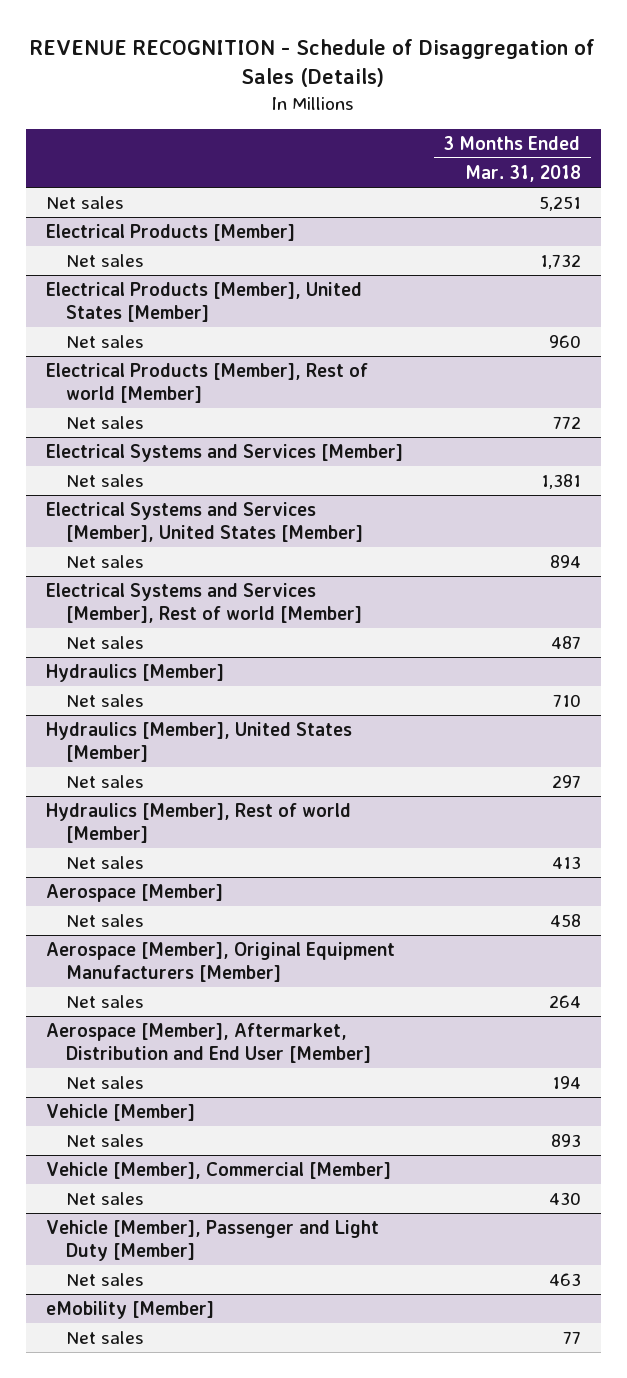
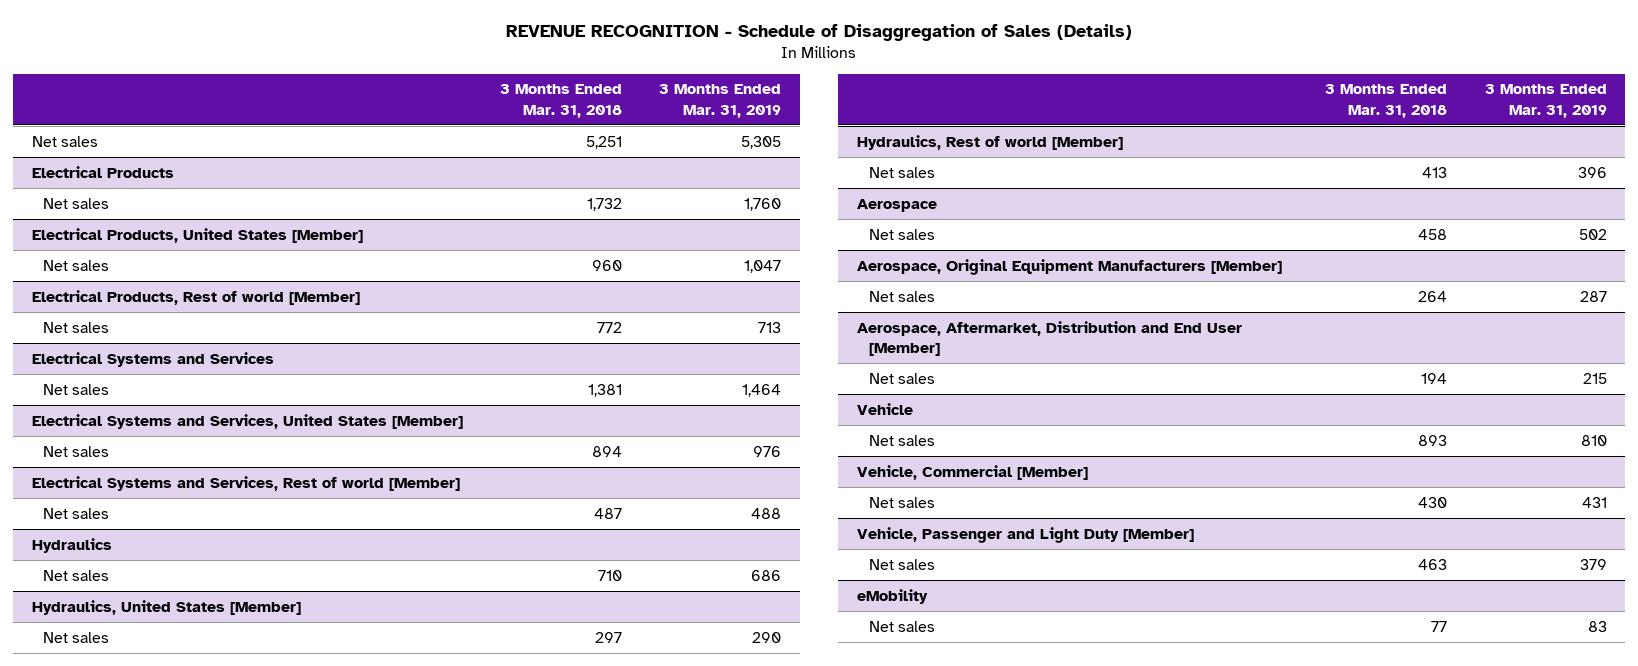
- | 3 Months Ended Mar. 31, 2018
+ | 3 Months Ended Mar. 31, 2018 | 3 Months Ended Mar. 31, 2019
- Electrical Products [Member]
+ Electrical Products
- Electrical Products [Member], United States [Member]
+ Electrical Products, United States [Member]
- Electrical Products [Member], Rest of world [Member]
+ Electrical Products, Rest of world [Member]
- Electrical Systems and Services [Member]
+ Electrical Systems and Services
- Electrical Systems and Services [Member], United States [Member]
+ Electrical Systems and Services, United States [Member]
- Electrical Systems and Services [Member], Rest of world [Member]
+ Electrical Systems and Services, Rest of world [Member]
- Hydraulics [Member]
+ Hydraulics
- Hydraulics [Member], United States [Member]
+ Hydraulics, United States [Member]
- Hydraulics [Member], Rest of world [Member]
+ Hydraulics, Rest of world [Member]
- Aerospace [Member]
+ Aerospace
- Aerospace [Member], Original Equipment Manufacturers [Member]
+ Aerospace, Original Equipment Manufacturers [Member]
- Aerospace [Member], Aftermarket, Distribution and End User [Member]
+ Aerospace, Aftermarket, Distribution and End User [Member]
- Vehicle [Member]
+ Vehicle
- Vehicle [Member], Commercial [Member]
+ Vehicle, Commercial [Member]
- Vehicle [Member], Passenger and Light Duty [Member]
+ Vehicle, Passenger and Light Duty [Member]
- eMobility [Member]
+ eMobility

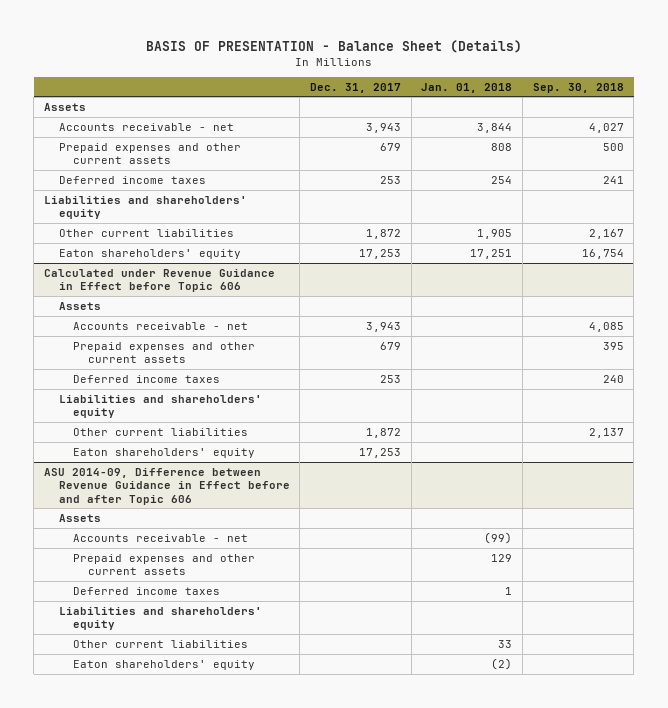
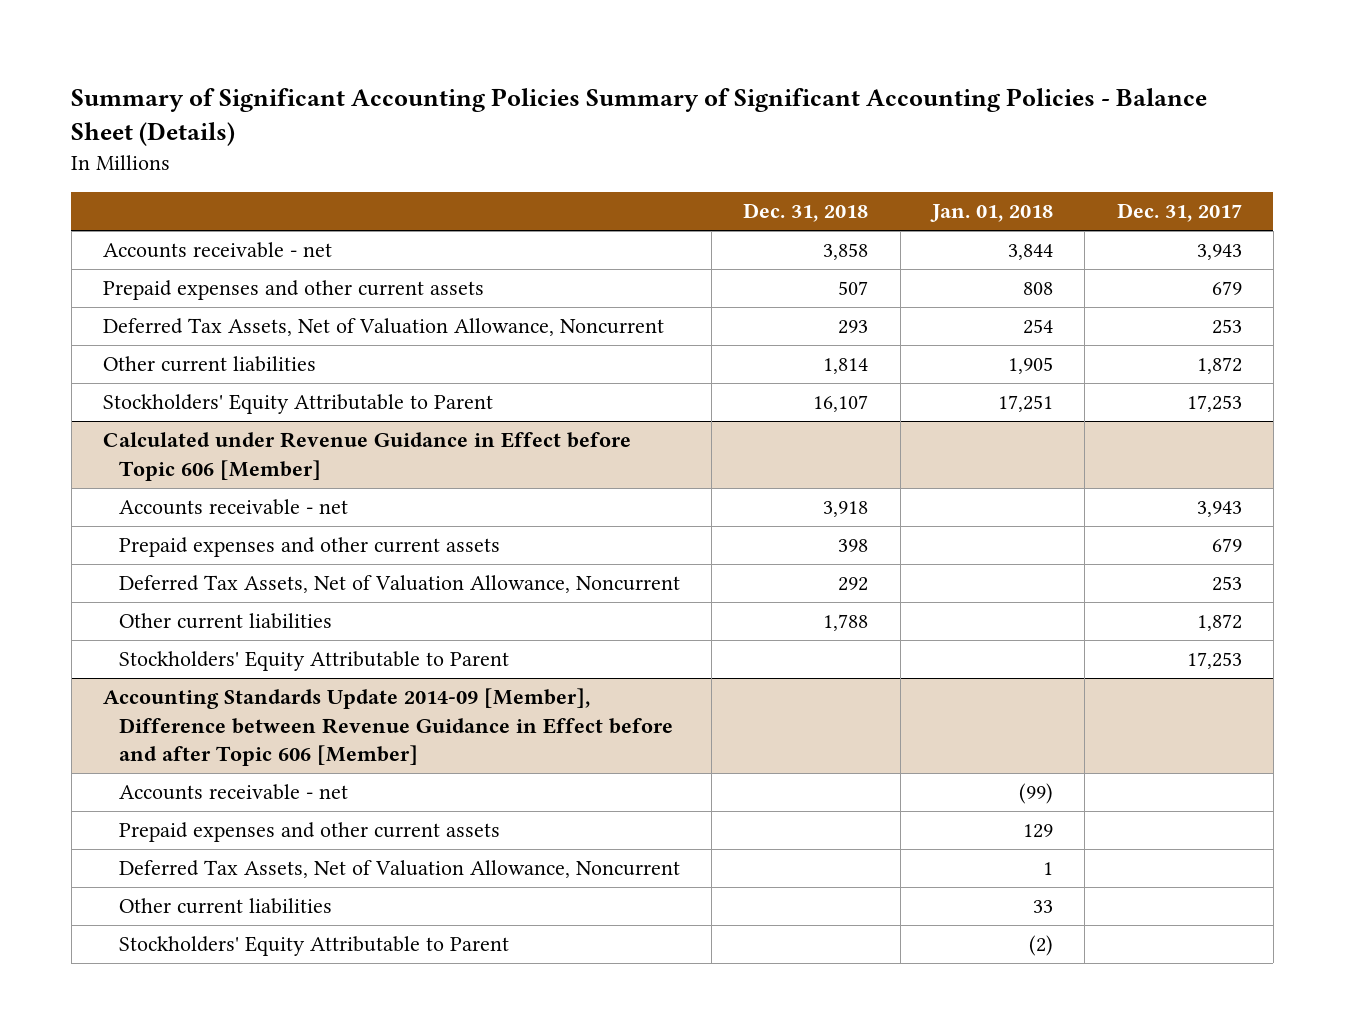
- BASIS OF PRESENTATION - Balance Sheet (Details)
+ Summary of Significant Accounting Policies Summary of Significant Accounting Policies - Balance Sheet (Details)
- | Dec. 31, 2017 | Jan. 01, 2018 | Sep. 30, 2018
+ | Dec. 31, 2018 | Jan. 01, 2018 | Dec. 31, 2017
- Assets
- Deferred income taxes | 253 | 254 | 241
- Liabilities and shareholders' equity
+ Deferred Tax Assets, Net of Valuation Allowance, Noncurrent | 293 | 254 | 253
- Eaton shareholders' equity | 17,253 | 17,251 | 16,754
- Calculated under Revenue Guidance in Effect before Topic 606
- Assets
+ Stockholders' Equity Attributable to Parent | 16,107 | 17,251 | 17,253
+ Calculated under Revenue Guidance in Effect before Topic 606 [Member]
- Deferred income taxes | 253 | | 240
- Liabilities and shareholders' equity
+ Deferred Tax Assets, Net of Valuation Allowance, Noncurrent | 292 | | 253
- Eaton shareholders' equity | 17,253 | |
- ASU 2014-09, Difference between Revenue Guidance in Effect before and after Topic 606
- Assets
+ Stockholders' Equity Attributable to Parent | | | 17,253
+ Accounting Standards Update 2014-09 [Member], Difference between Revenue Guidance in Effect before and after Topic 606 [Member]
- Deferred income taxes | | 1 |
- Liabilities and shareholders' equity
+ Deferred Tax Assets, Net of Valuation Allowance, Noncurrent | | 1 |
- Eaton shareholders' equity | | (2) |
+ Stockholders' Equity Attributable to Parent | | (2) |

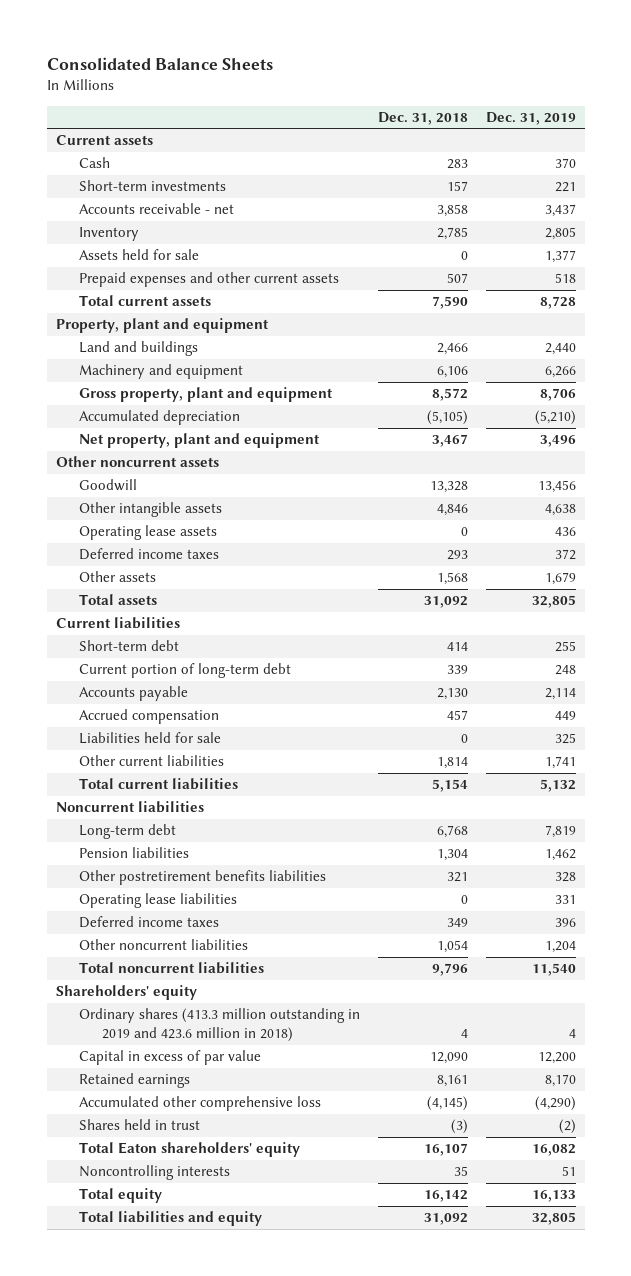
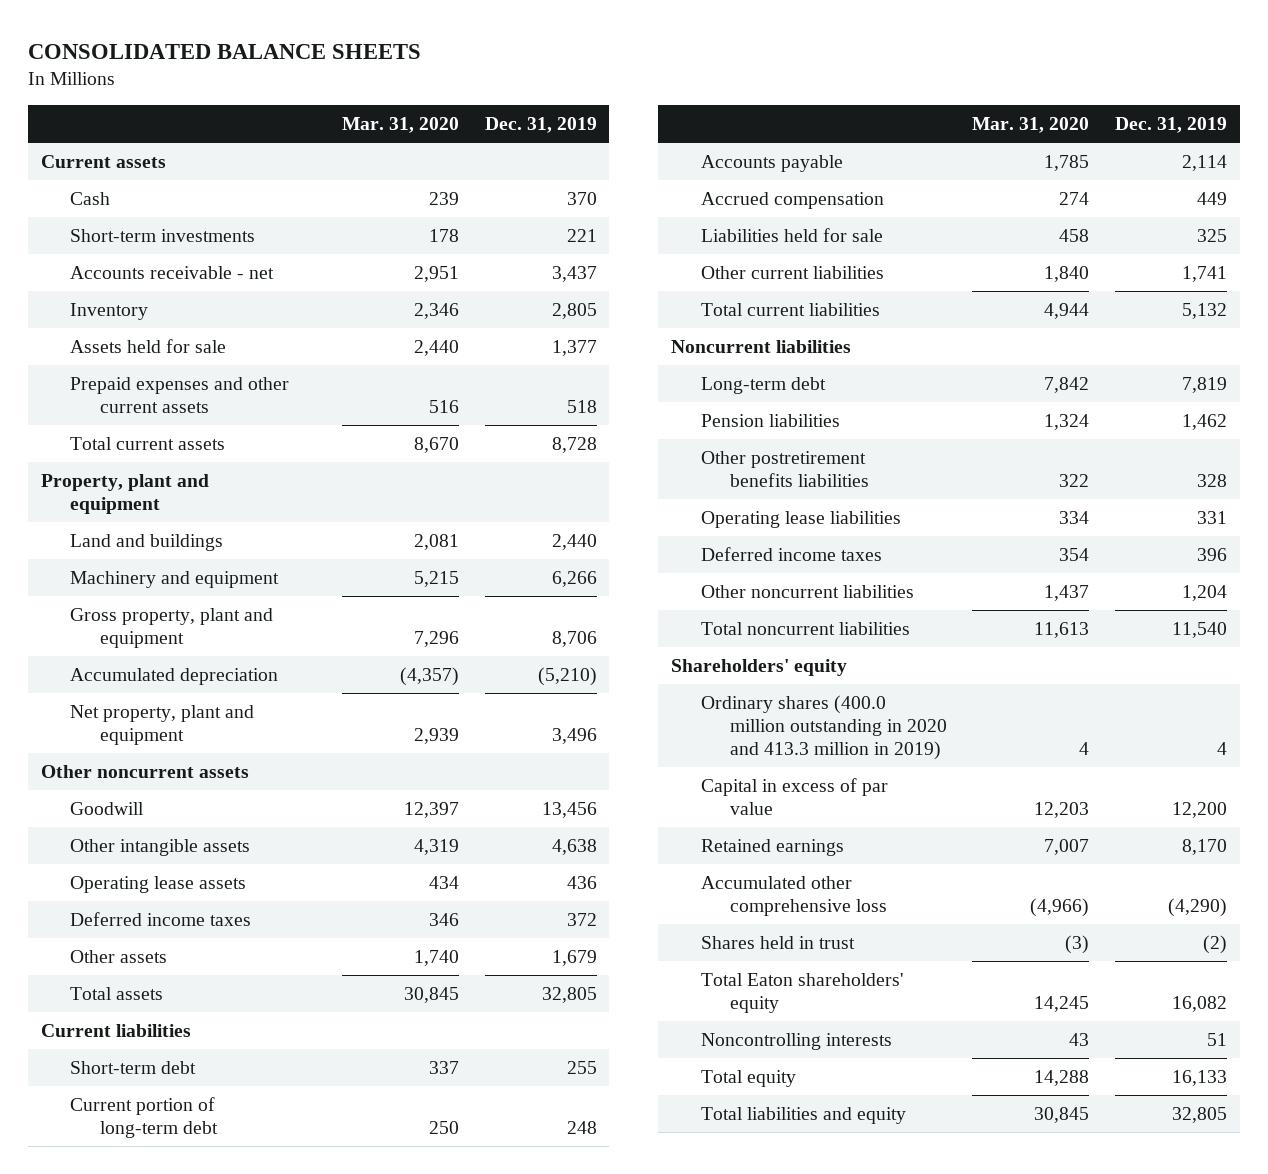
- Consolidated Balance Sheets
+ CONSOLIDATED BALANCE SHEETS
- | Dec. 31, 2018 | Dec. 31, 2019
+ | Mar. 31, 2020 | Dec. 31, 2019
- Ordinary shares (413.3 million outstanding in 2019 and 423.6 million in 2018) | 4 | 4
+ Ordinary shares (400.0 million outstanding in 2020 and 413.3 million in 2019) | 4 | 4

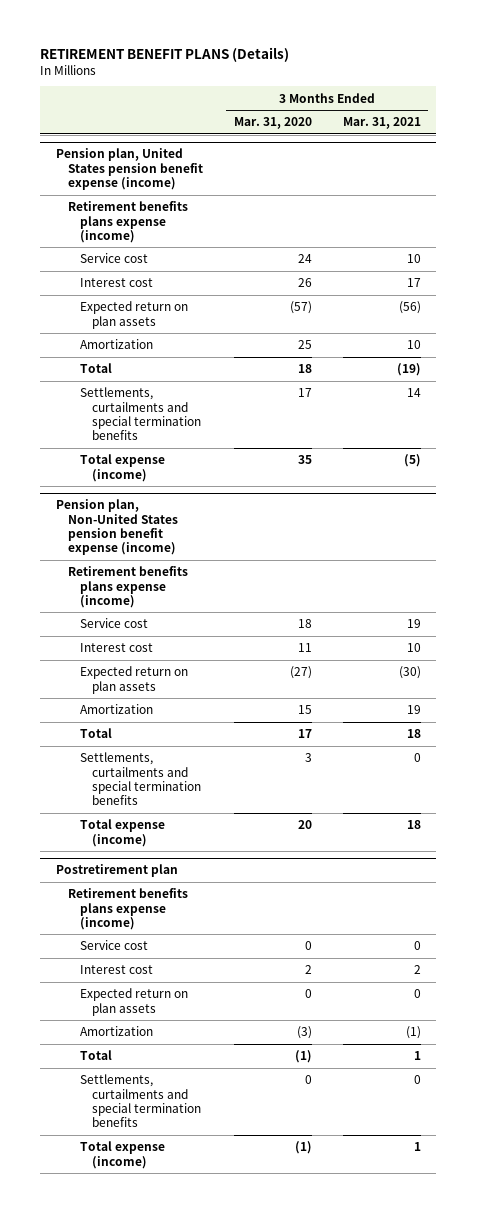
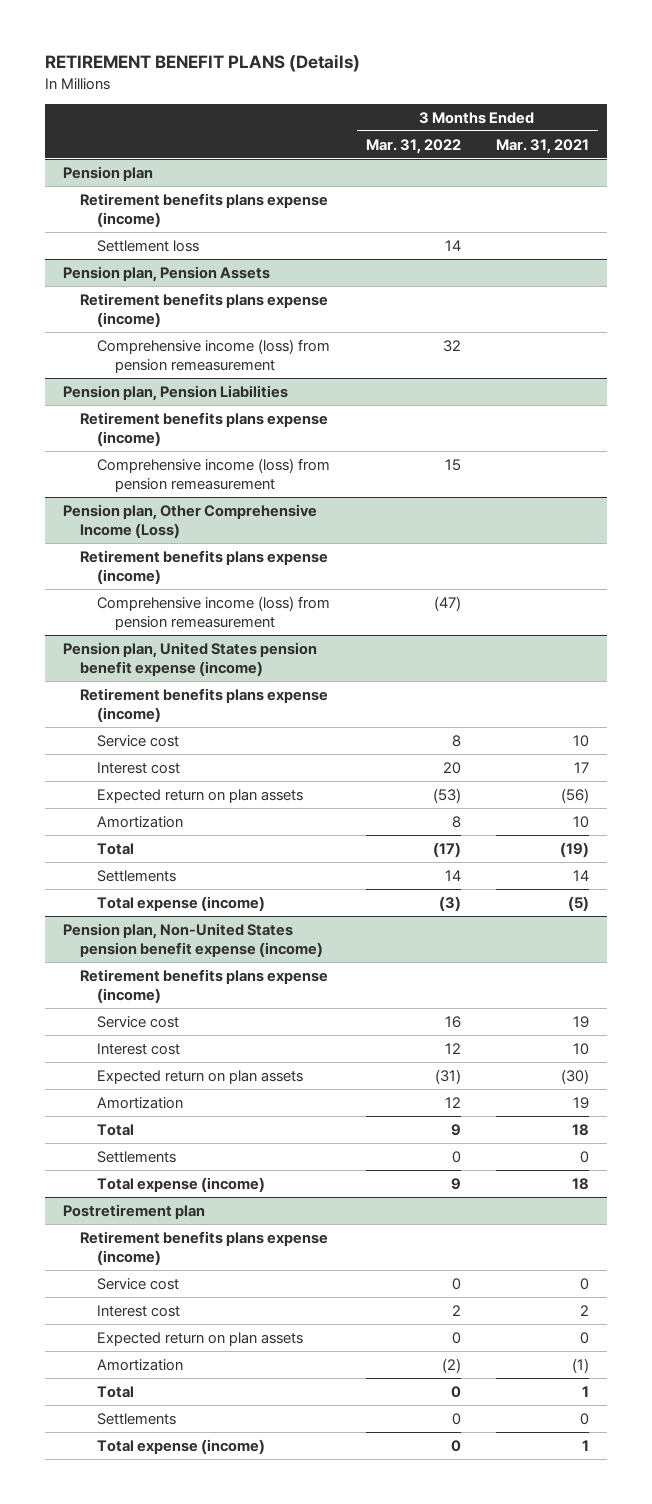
- | 3 Months Ended Mar. 31, 2020 | 3 Months Ended Mar. 31, 2021
+ | 3 Months Ended Mar. 31, 2022 | 3 Months Ended Mar. 31, 2021
+ Pension plan
+ Retirement benefits plans expense (income)
+ Settlement loss | 14 |
+ Pension plan, Pension Assets
+ Retirement benefits plans expense (income)
+ Comprehensive income (loss) from pension remeasurement | 32 |
+ Pension plan, Pension Liabilities
+ Retirement benefits plans expense (income)
+ Comprehensive income (loss) from pension remeasurement | 15 |
+ Pension plan, Other Comprehensive Income (Loss)
+ Retirement benefits plans expense (income)
+ Comprehensive income (loss) from pension remeasurement | (47) |
@ Pension plan, United States pension benefit expense (income)
- Settlements, curtailments and special termination benefits | 17 | 14
+ Settlements | 14 | 14
@ Pension plan, Non-United States pension benefit expense (income)
- Settlements, curtailments and special termination benefits | 3 | 0
+ Settlements | 0 | 0
@ Postretirement plan
- Settlements, curtailments and special termination benefits | 0 | 0
+ Settlements | 0 | 0

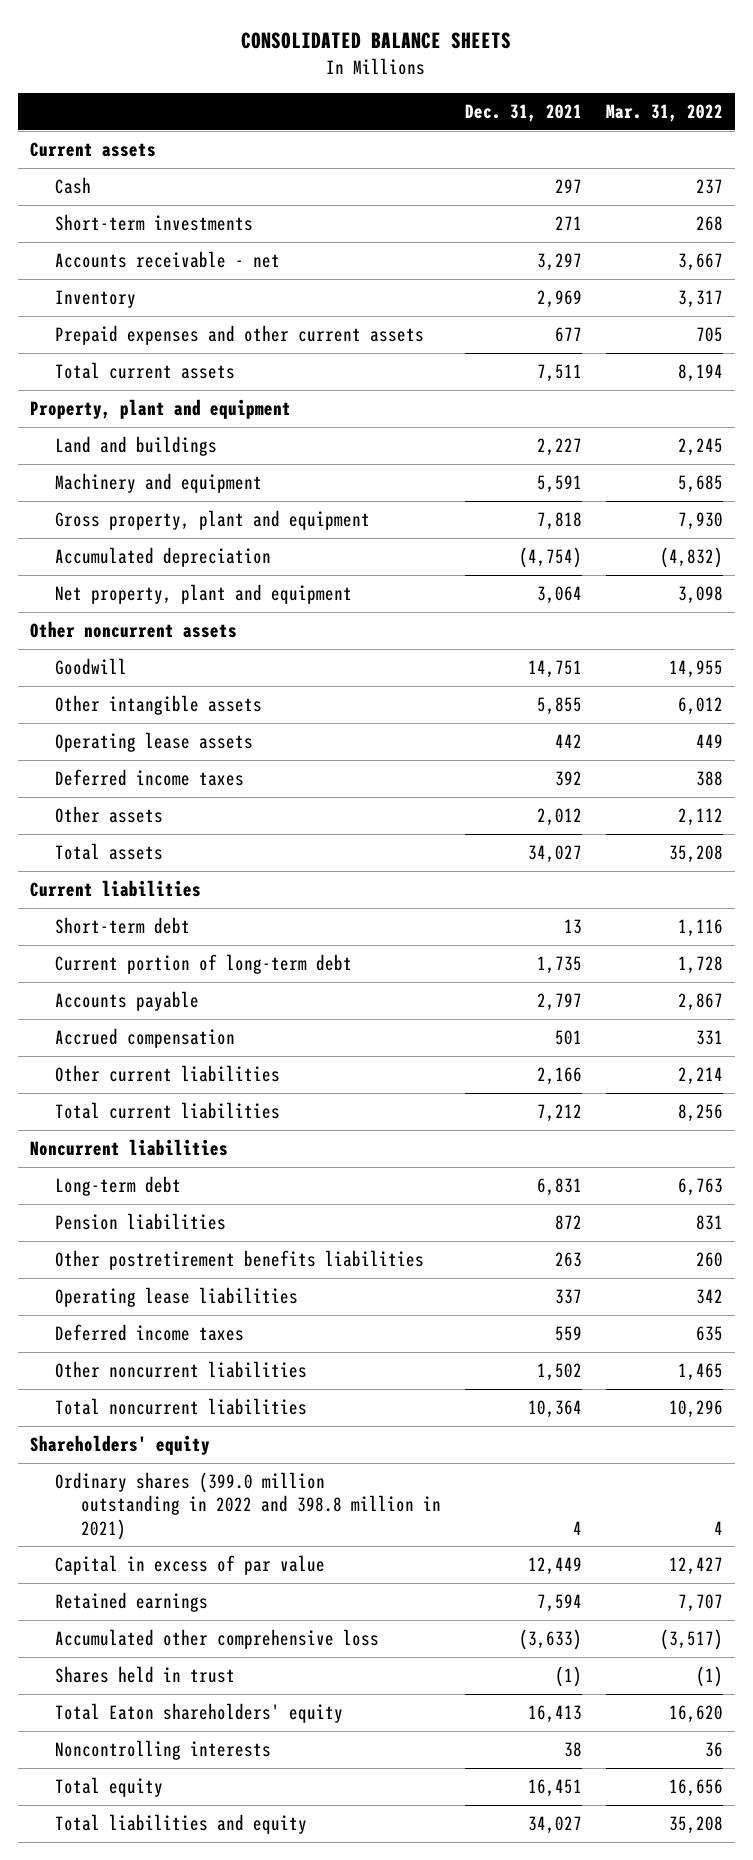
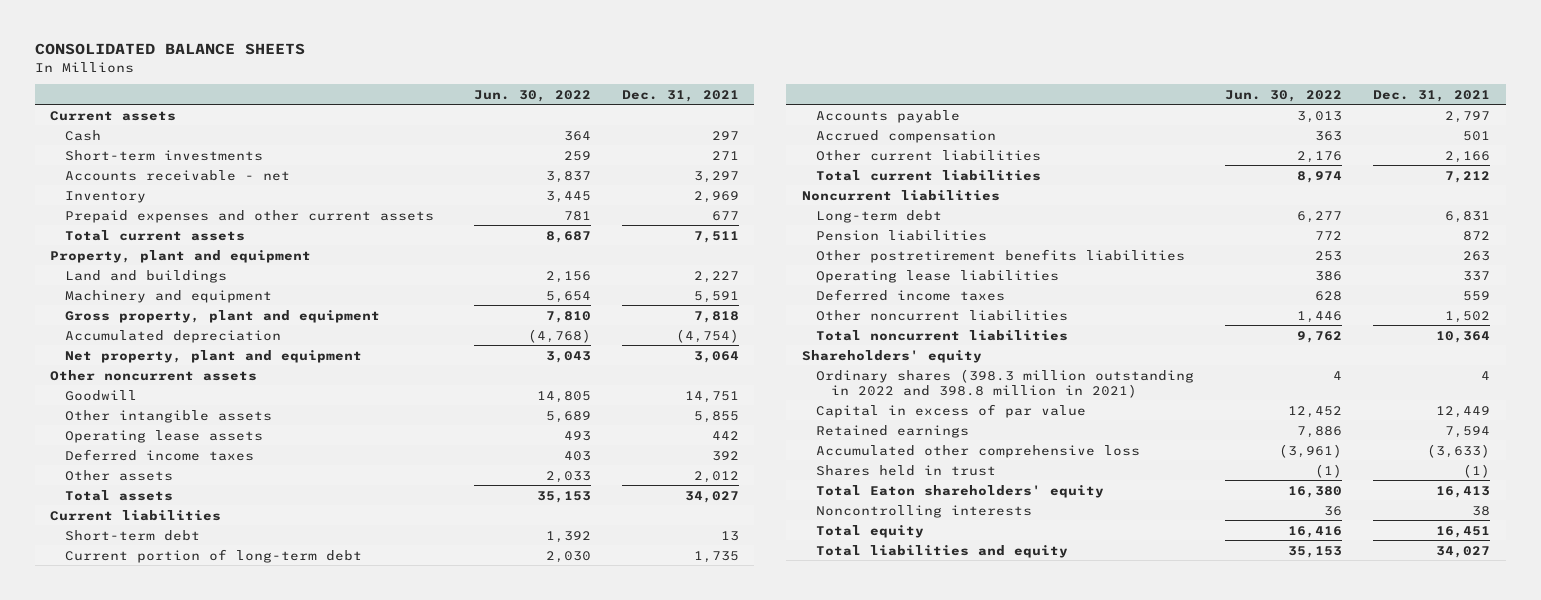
- | Dec. 31, 2021 | Mar. 31, 2022
+ | Jun. 30, 2022 | Dec. 31, 2021
- Ordinary shares (399.0 million outstanding in 2022 and 398.8 million in 2021) | 4 | 4
+ Ordinary shares (398.3 million outstanding in 2022 and 398.8 million in 2021) | 4 | 4

